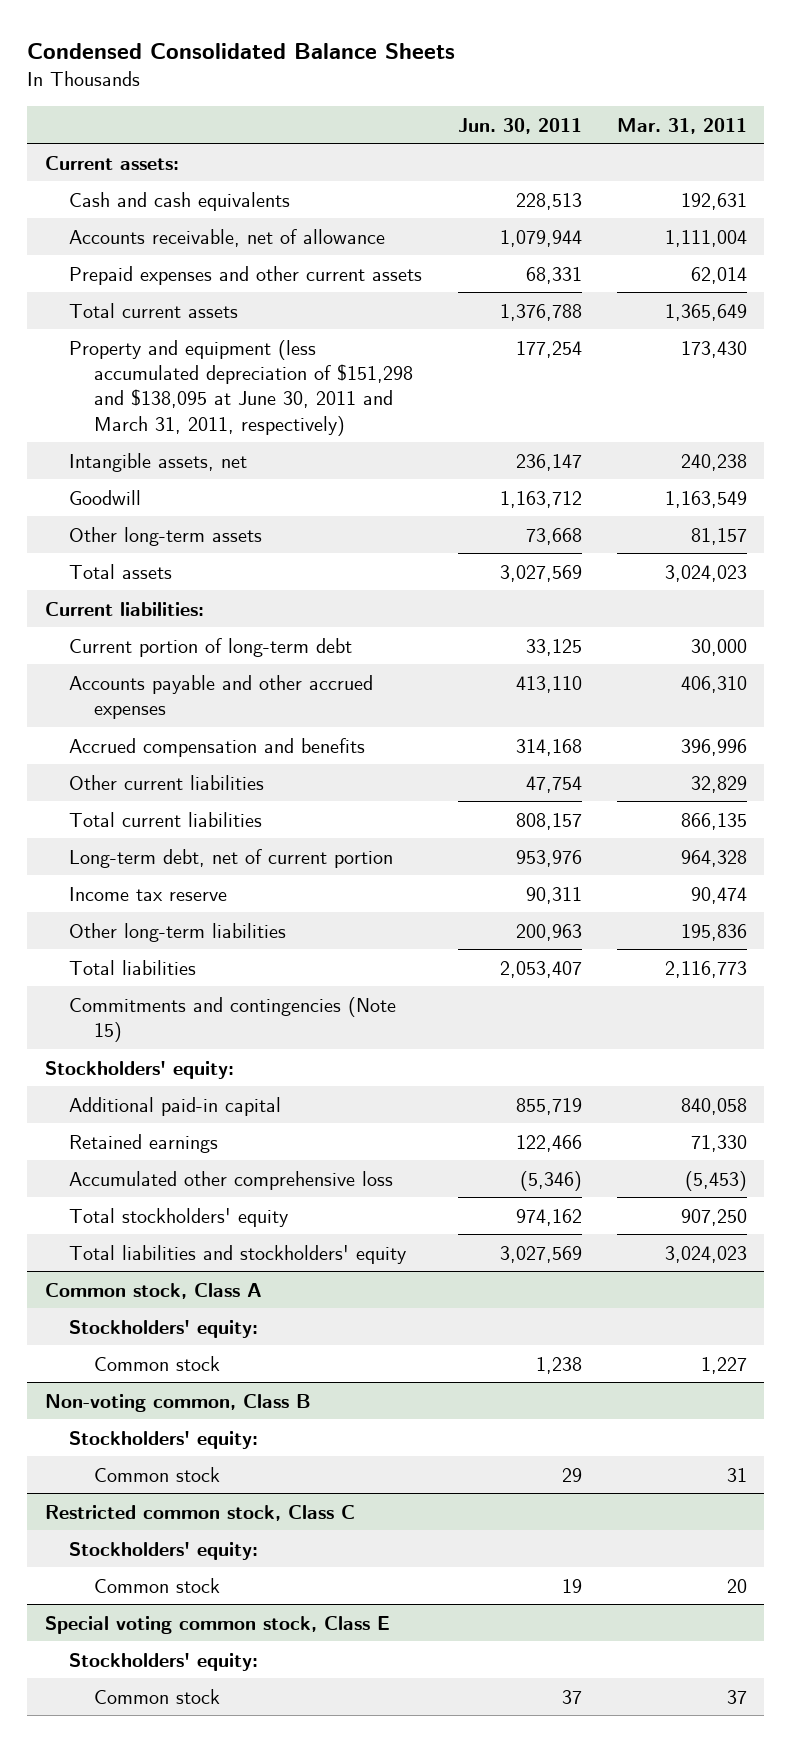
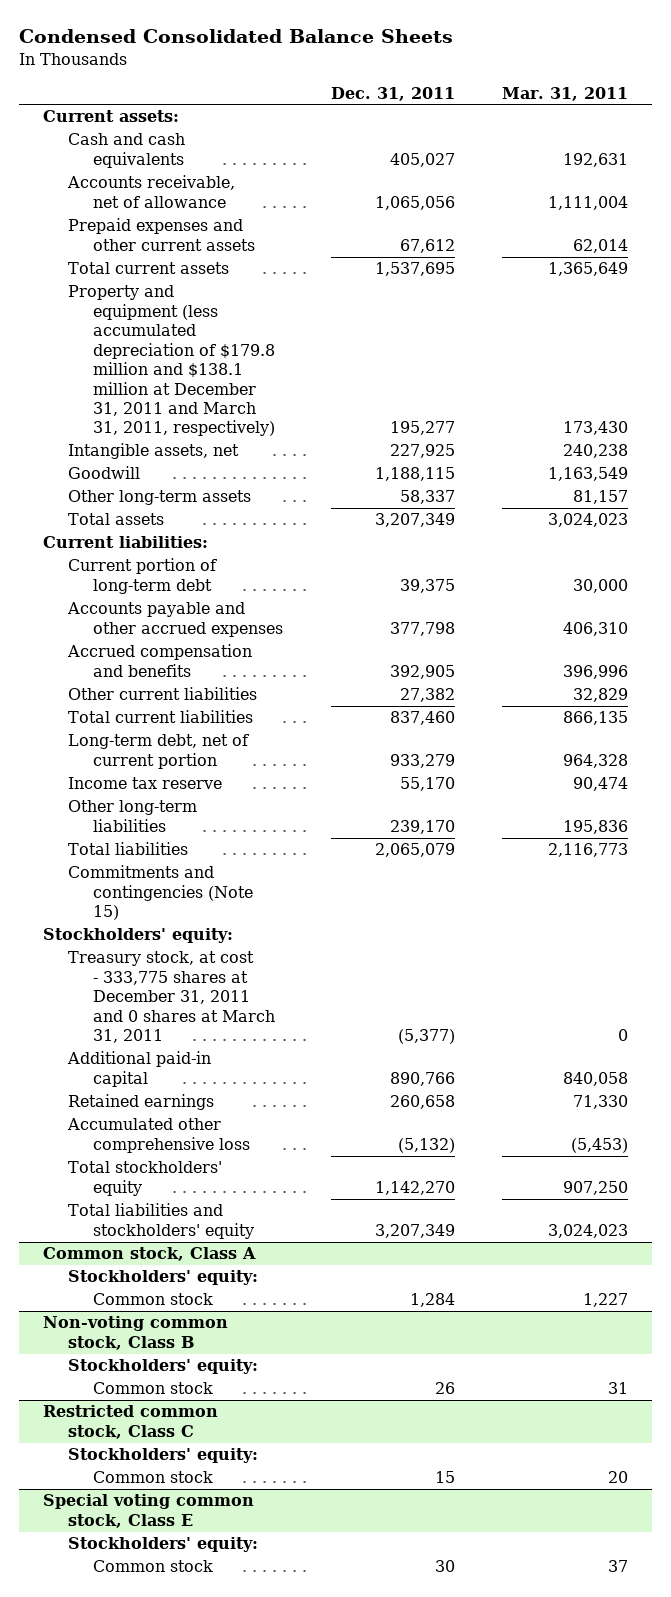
- | Jun. 30, 2011 | Mar. 31, 2011
+ | Dec. 31, 2011 | Mar. 31, 2011
- Property and equipment (less accumulated depreciation of $151,298 and $138,095 at June 30, 2011 and March 31, 2011, respectively) | 177,254 | 173,430
+ Property and equipment (less accumulated depreciation of $179.8 million and $138.1 million at December 31, 2011 and March 31, 2011, respectively) | 195,277 | 173,430
+ Treasury stock, at cost - 333,775 shares at December 31, 2011 and 0 shares at March 31, 2011 | (5,377) | 0
- Non-voting common, Class B
+ Non-voting common stock, Class B

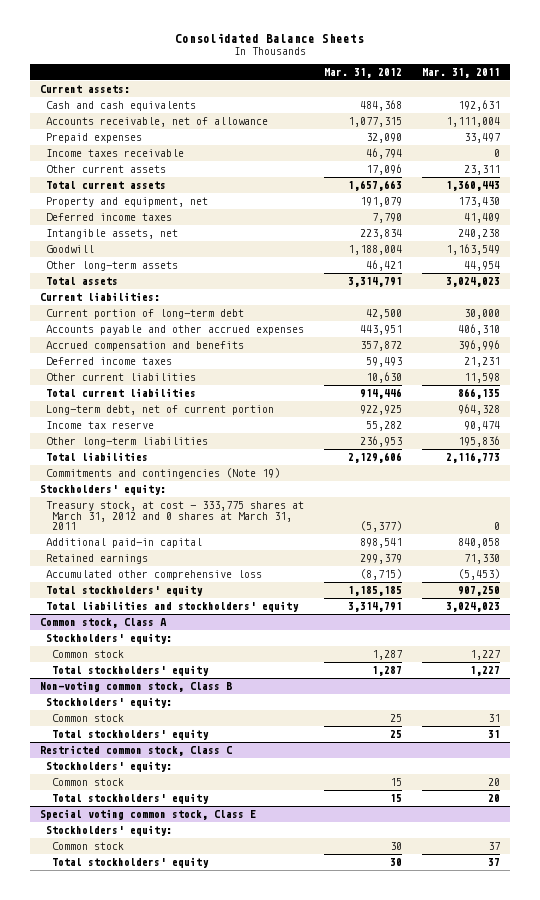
- Condensed Consolidated Balance Sheets
+ Consolidated Balance Sheets
- | Dec. 31, 2011 | Mar. 31, 2011
+ | Mar. 31, 2012 | Mar. 31, 2011
- Prepaid expenses and other current assets | 67,612 | 62,014
- Total current assets | 1,537,695 | 1,365,649
- Property and equipment (less accumulated depreciation of $179.8 million and $138.1 million at December 31, 2011 and March 31, 2011, respectively) | 195,277 | 173,430
+ Prepaid expenses | 32,090 | 33,497
+ Income taxes receivable | 46,794 | 0
+ Other current assets | 17,096 | 23,311
+ Total current assets | 1,657,663 | 1,360,443
+ Property and equipment, net | 191,079 | 173,430
+ Deferred income taxes | 7,790 | 41,409
- Other long-term assets | 58,337 | 81,157
+ Other long-term assets | 46,421 | 44,954
- Other current liabilities | 27,382 | 32,829
+ Deferred income taxes | 59,493 | 21,231
+ Other current liabilities | 10,630 | 11,598
- Commitments and contingencies (Note 15)
+ Commitments and contingencies (Note 19)
- Treasury stock, at cost - 333,775 shares at December 31, 2011 and 0 shares at March 31, 2011 | (5,377) | 0
+ Treasury stock, at cost - 333,775 shares at March 31, 2012 and 0 shares at March 31, 2011 | (5,377) | 0
@ Common stock, Class A
+ Total stockholders' equity | 1,287 | 1,227
@ Non-voting common stock, Class B
+ Total stockholders' equity | 25 | 31
@ Restricted common stock, Class C
+ Total stockholders' equity | 15 | 20
@ Special voting common stock, Class E
+ Total stockholders' equity | 30 | 37

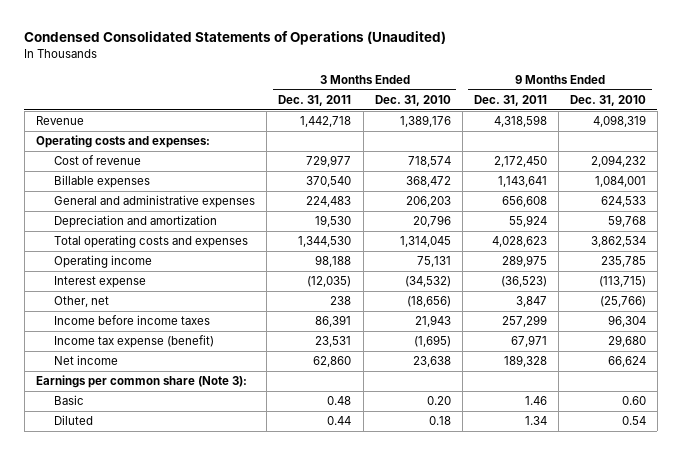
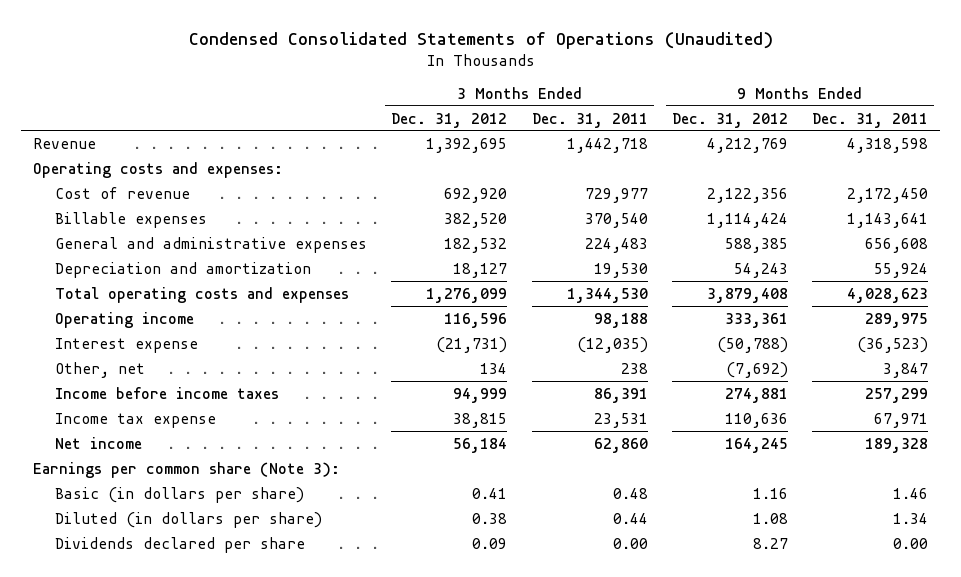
- | 3 Months Ended Dec. 31, 2011 | 3 Months Ended Dec. 31, 2010 | 9 Months Ended Dec. 31, 2011 | 9 Months Ended Dec. 31, 2010
+ | 3 Months Ended Dec. 31, 2012 | 3 Months Ended Dec. 31, 2011 | 9 Months Ended Dec. 31, 2012 | 9 Months Ended Dec. 31, 2011
- Income tax expense (benefit) | 23,531 | (1,695) | 67,971 | 29,680
+ Income tax expense | 38,815 | 23,531 | 110,636 | 67,971
- Basic | 0.48 | 0.20 | 1.46 | 0.60
- Diluted | 0.44 | 0.18 | 1.34 | 0.54
+ Basic (in dollars per share) | 0.41 | 0.48 | 1.16 | 1.46
+ Diluted (in dollars per share) | 0.38 | 0.44 | 1.08 | 1.34
+ Dividends declared per share | 0.09 | 0.00 | 8.27 | 0.00

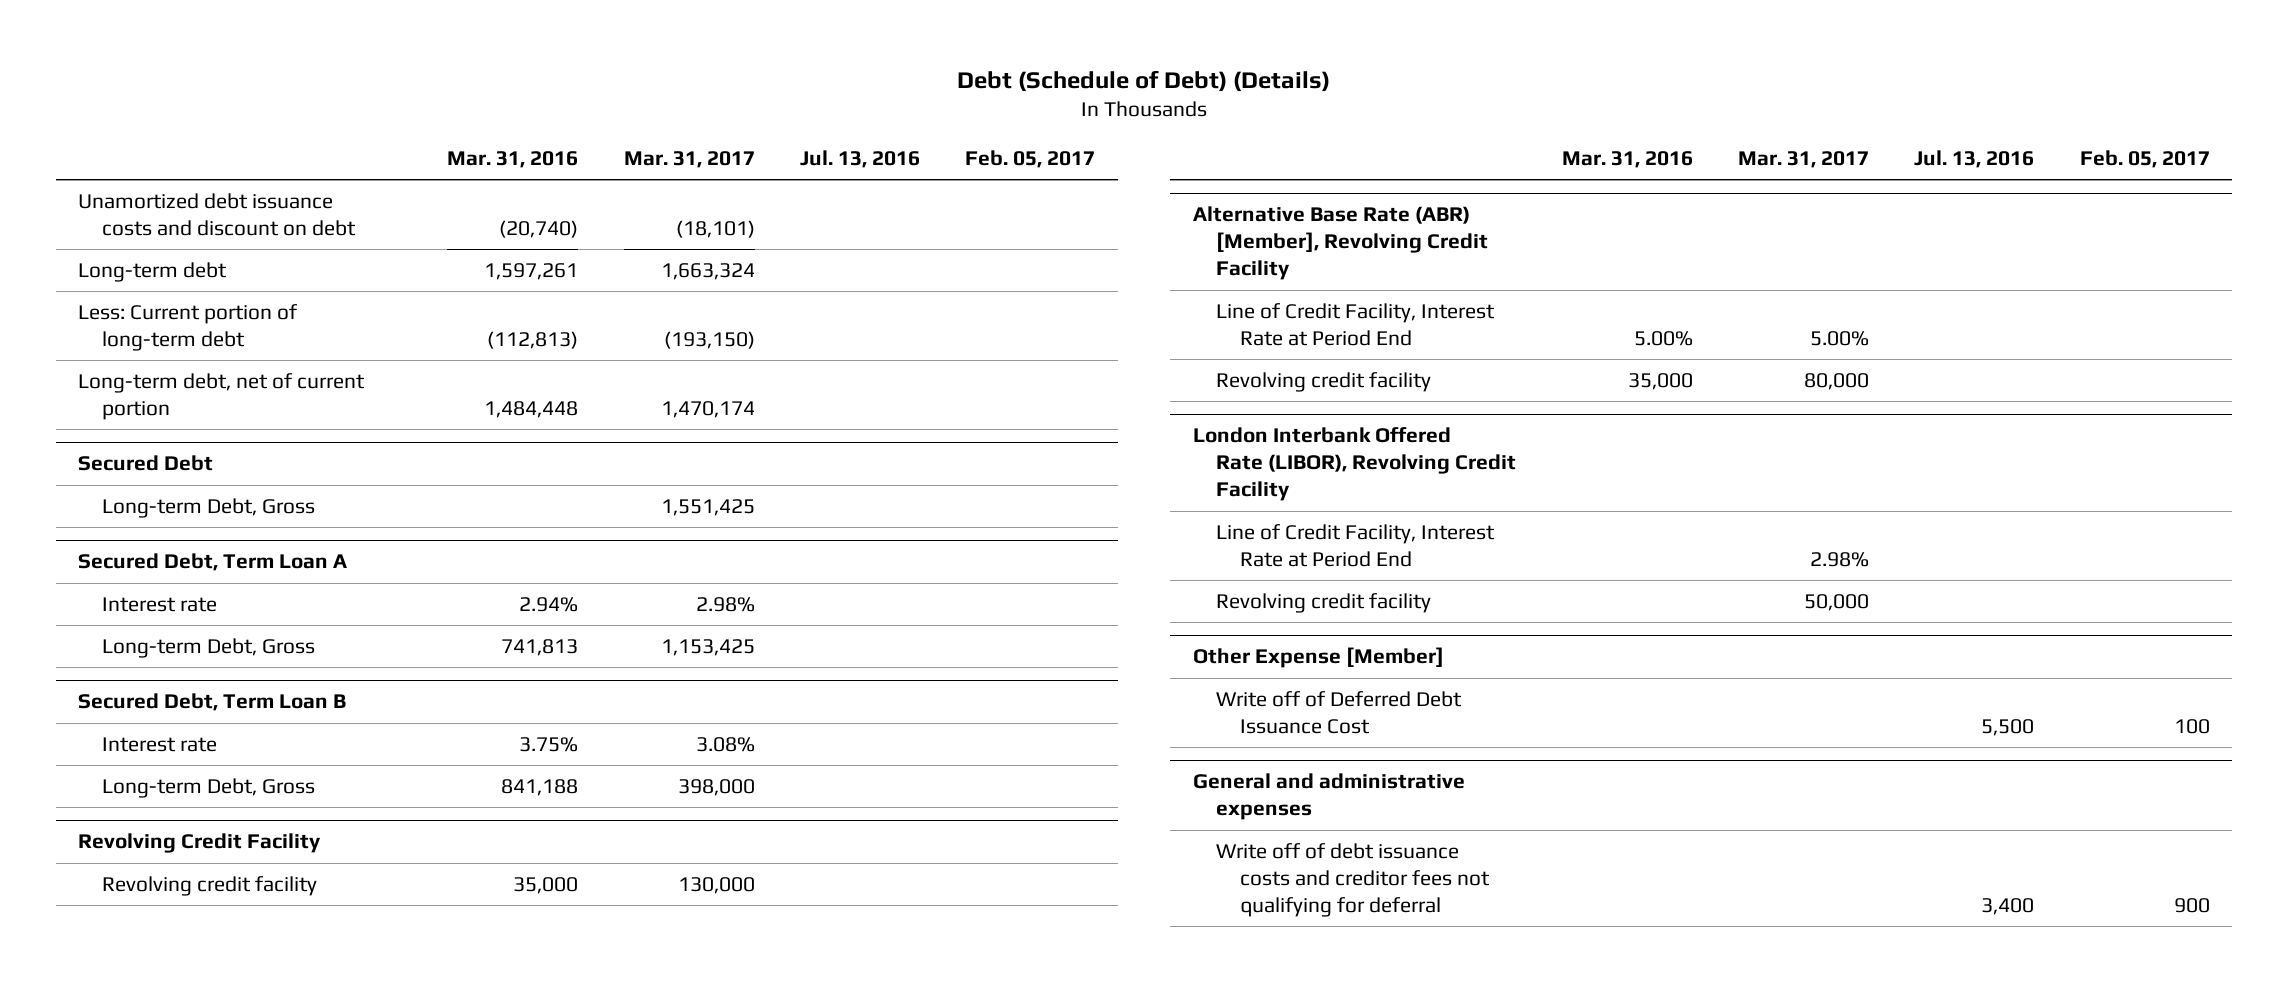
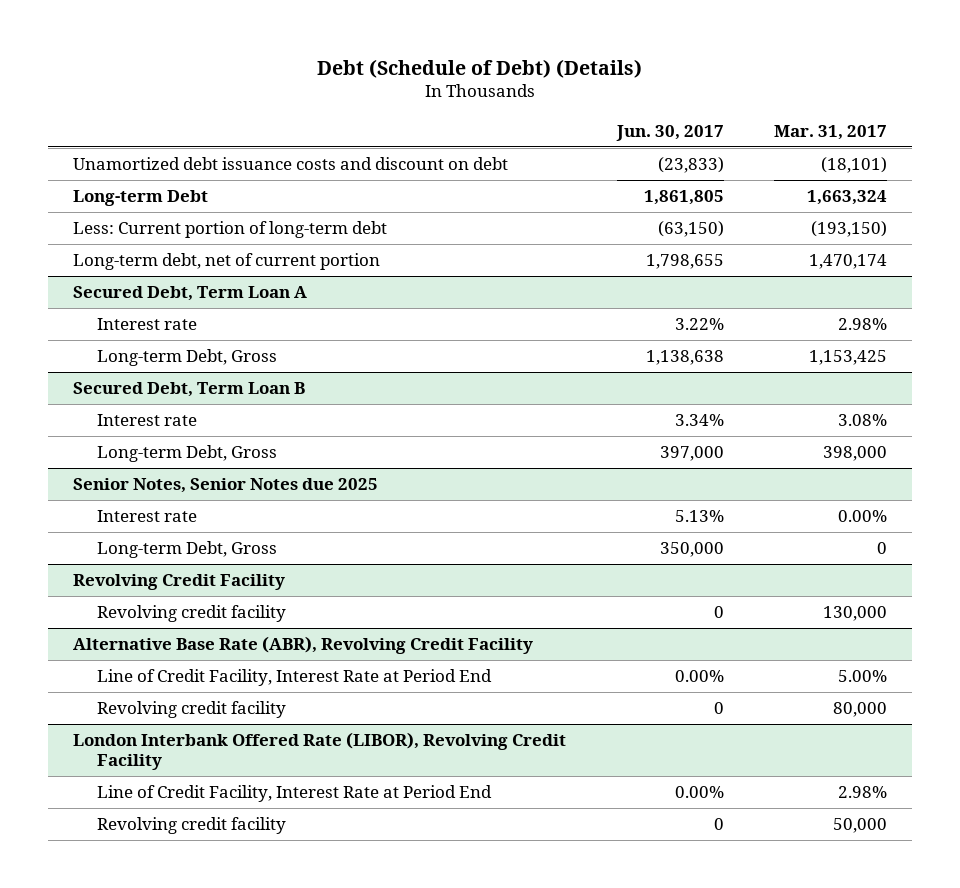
- | Mar. 31, 2016 | Mar. 31, 2017 | Jul. 13, 2016 | Feb. 05, 2017
+ | Jun. 30, 2017 | Mar. 31, 2017
- Long-term debt | 1,597,261 | 1,663,324 | |
+ Long-term Debt | 1,861,805 | 1,663,324
- Secured Debt
- Long-term Debt, Gross | | 1,551,425 | |
+ Senior Notes, Senior Notes due 2025
+ Interest rate | 5.13% | 0.00%
+ Long-term Debt, Gross | 350,000 | 0
- Alternative Base Rate (ABR) [Member], Revolving Credit Facility
+ Alternative Base Rate (ABR), Revolving Credit Facility
- Other Expense [Member]
- Write off of Deferred Debt Issuance Cost | | | 5,500 | 100
- General and administrative expenses
- Write off of debt issuance costs and creditor fees not qualifying for deferral | | | 3,400 | 900

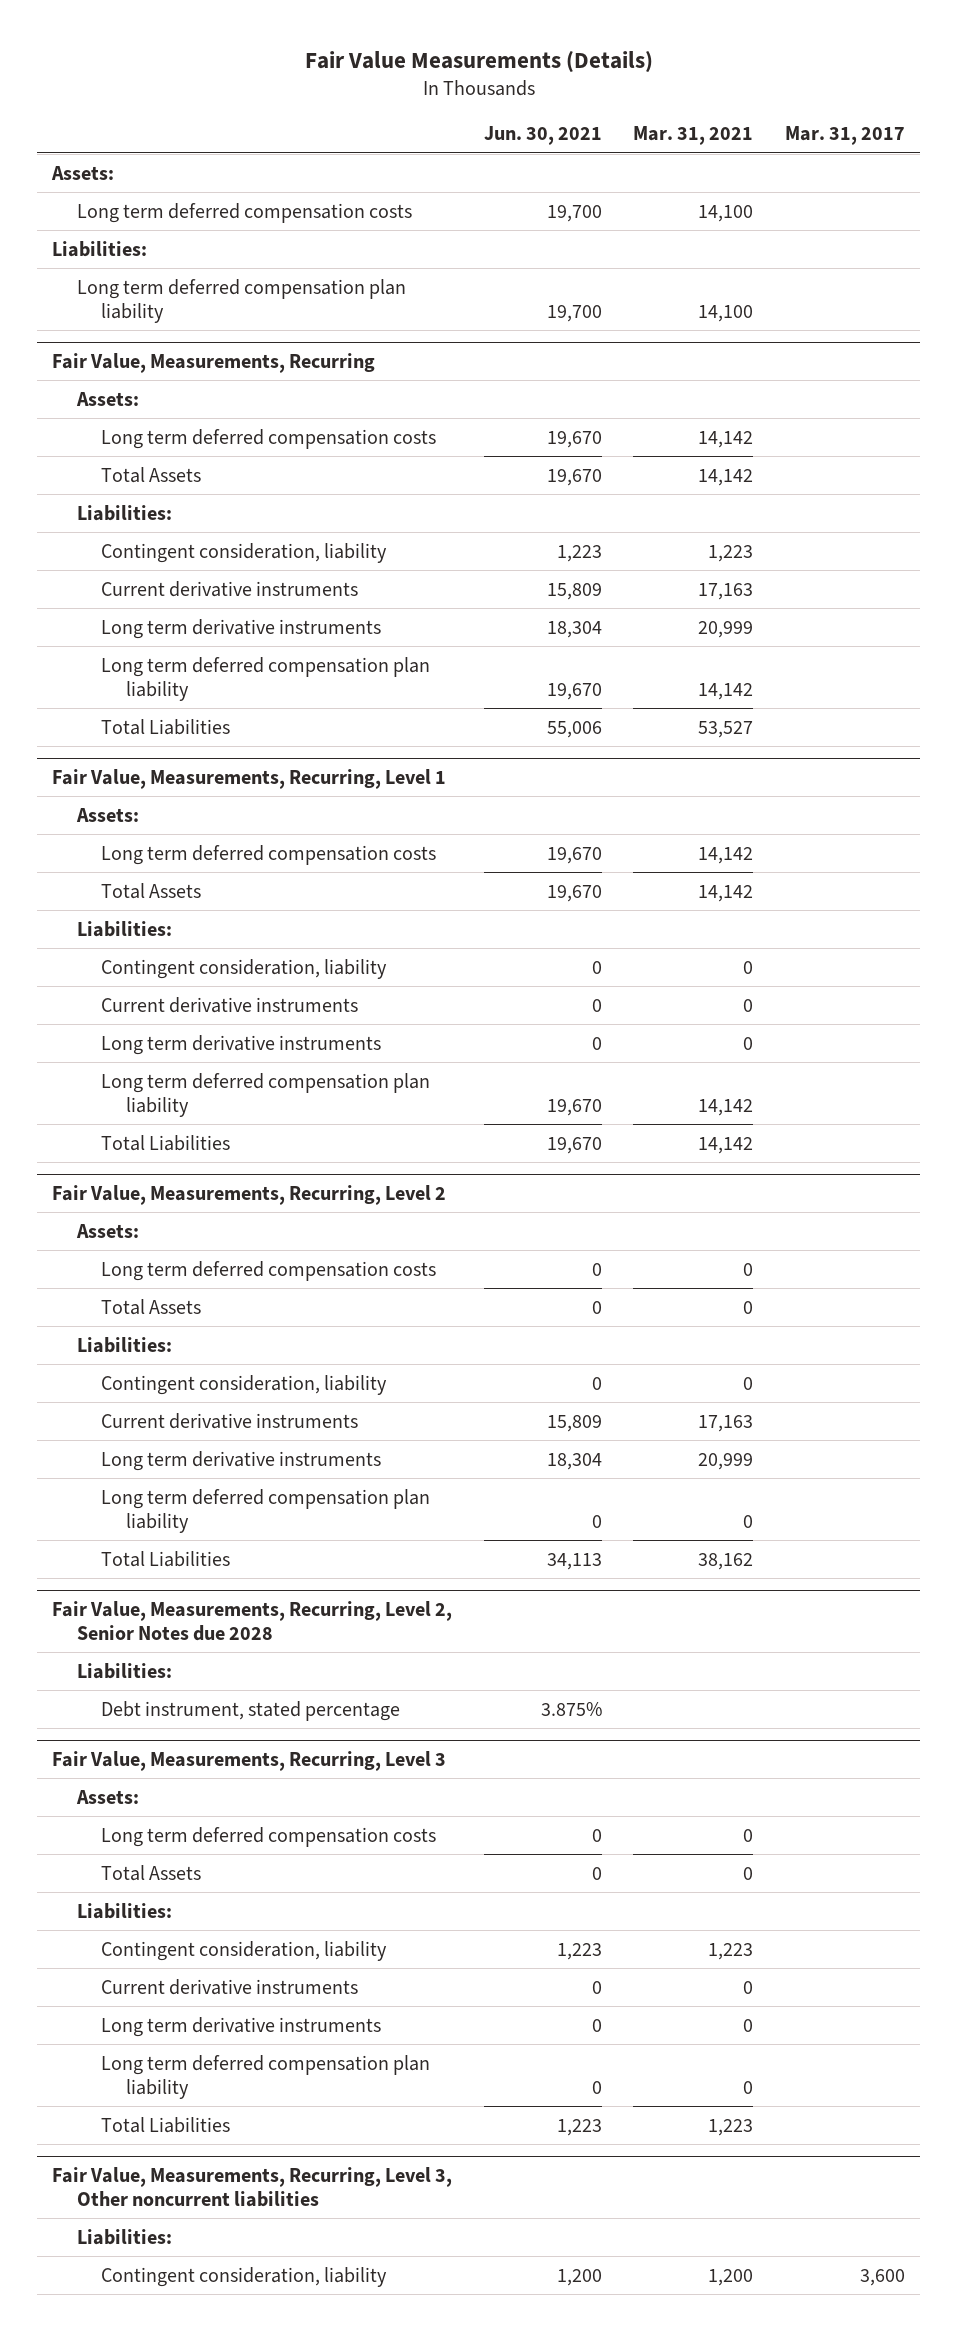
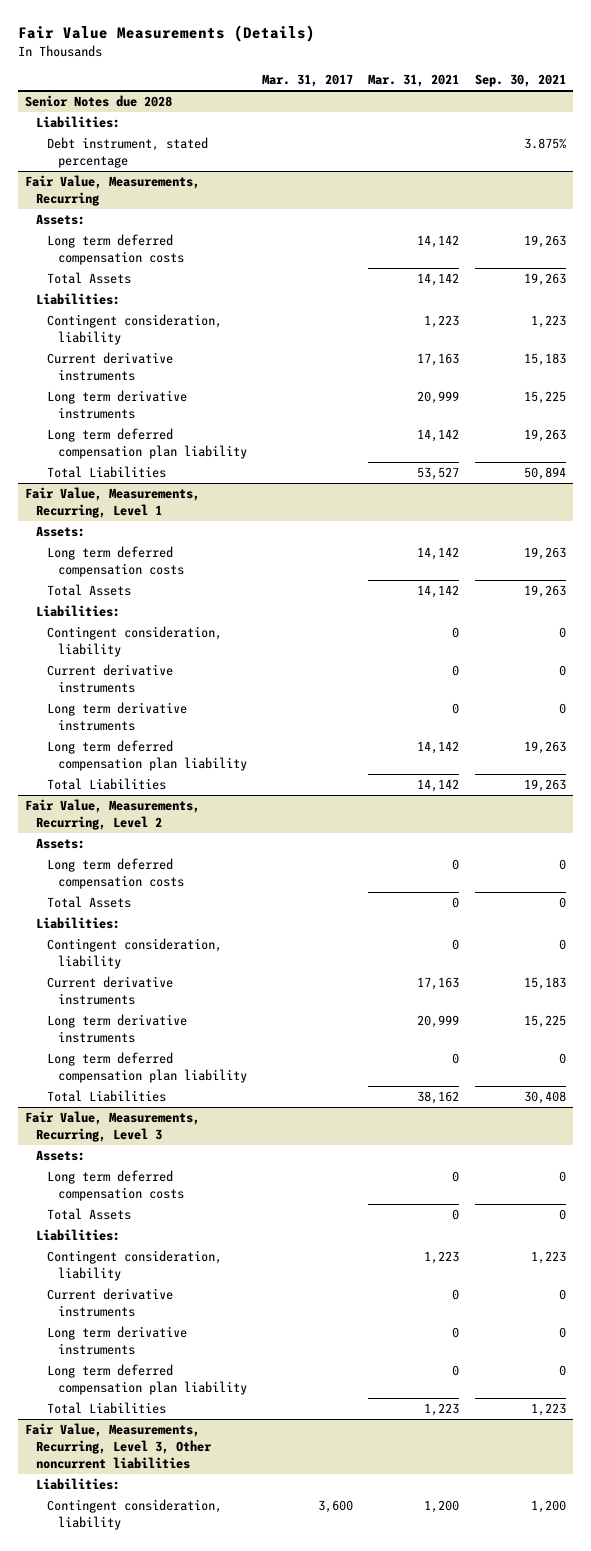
- | Jun. 30, 2021 | Mar. 31, 2021 | Mar. 31, 2017
+ | Mar. 31, 2017 | Mar. 31, 2021 | Sep. 30, 2021
- Assets:
- Long term deferred compensation costs | 19,700 | 14,100 |
+ Senior Notes due 2028
- Long term deferred compensation plan liability | 19,700 | 14,100 |
+ Debt instrument, stated percentage | | | 3.875%
- Fair Value, Measurements, Recurring, Level 2, Senior Notes due 2028
- Liabilities:
- Debt instrument, stated percentage | 3.875% | |

